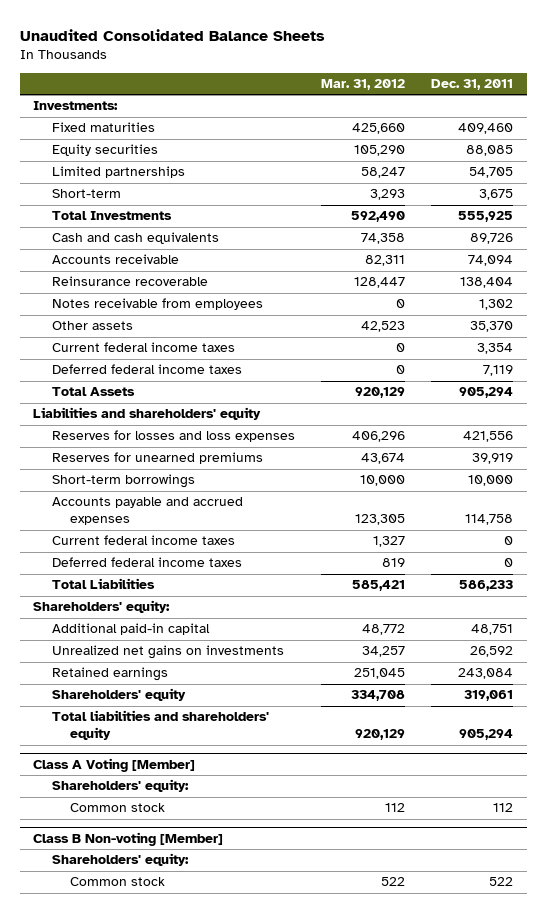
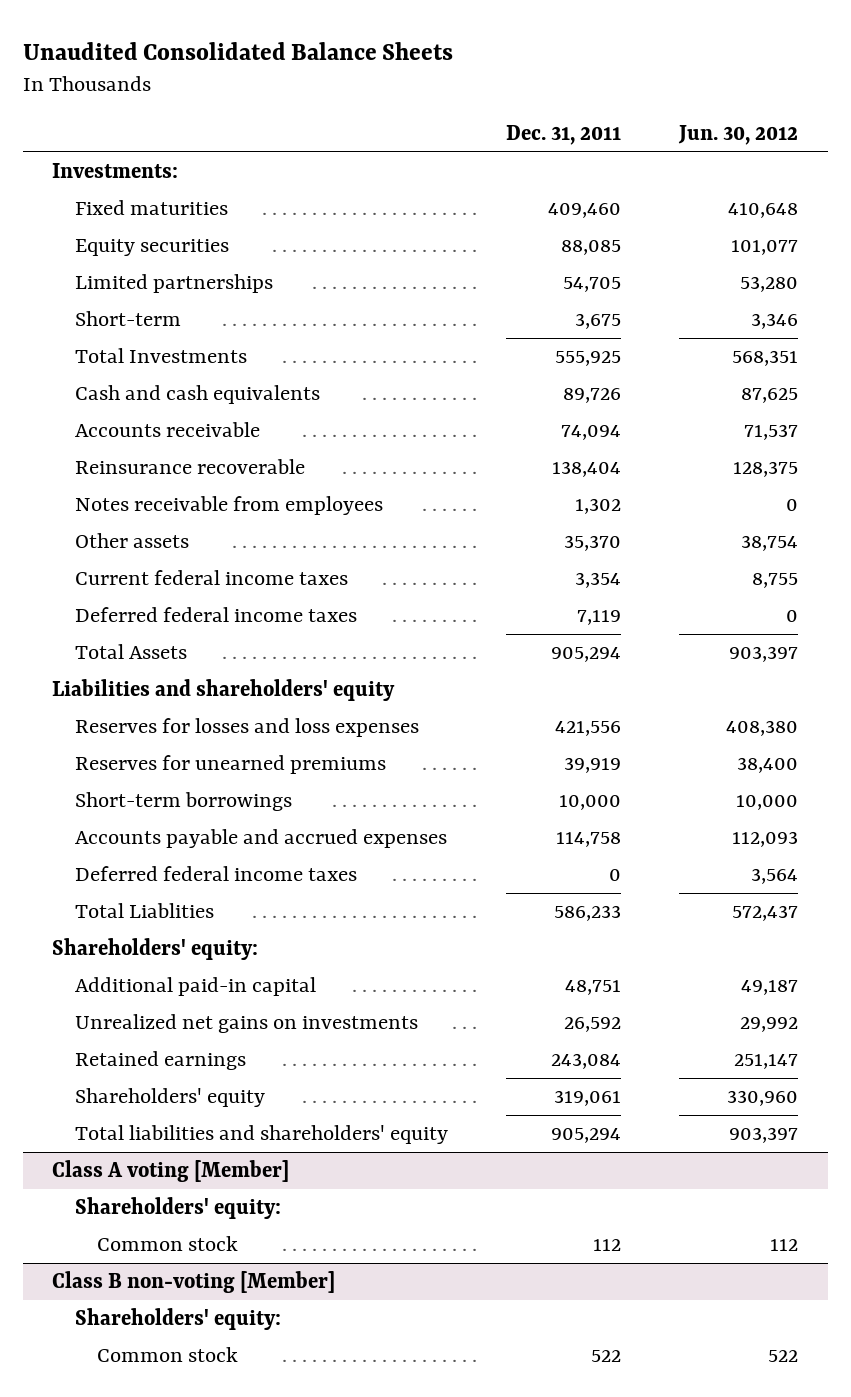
- | Mar. 31, 2012 | Dec. 31, 2011
+ | Dec. 31, 2011 | Jun. 30, 2012
- Current federal income taxes | 1,327 | 0
- Total Liabilities | 585,421 | 586,233
+ Total Liablities | 586,233 | 572,437
- Class A Voting [Member]
+ Class A voting [Member]
- Class B Non-voting [Member]
+ Class B non-voting [Member]

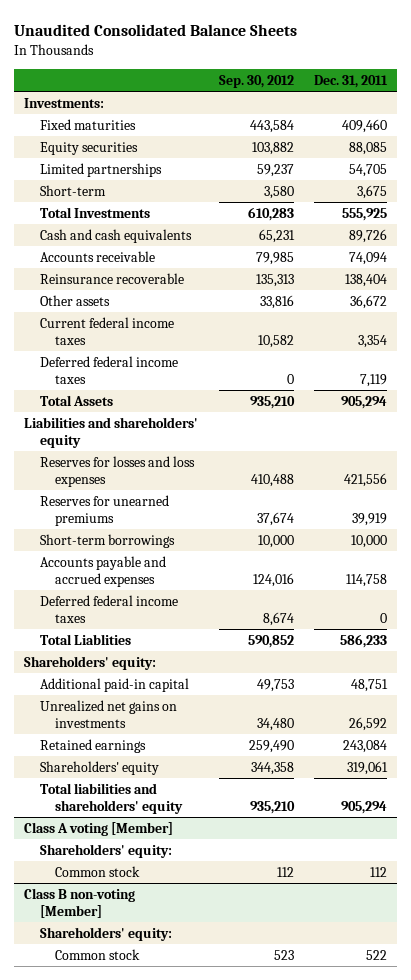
- | Dec. 31, 2011 | Jun. 30, 2012
+ | Sep. 30, 2012 | Dec. 31, 2011
- Notes receivable from employees | 1,302 | 0
- Other assets | 35,370 | 38,754
+ Other assets | 33,816 | 36,672

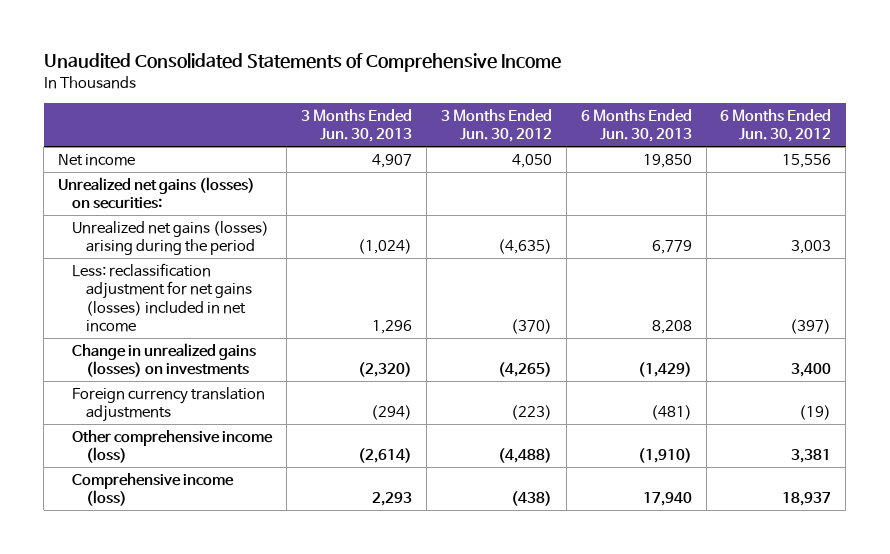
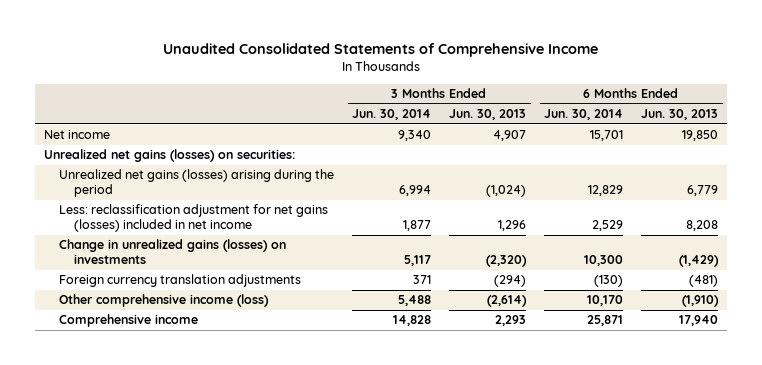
- | 3 Months Ended Jun. 30, 2013 | 3 Months Ended Jun. 30, 2012 | 6 Months Ended Jun. 30, 2013 | 6 Months Ended Jun. 30, 2012
+ | 3 Months Ended Jun. 30, 2014 | 3 Months Ended Jun. 30, 2013 | 6 Months Ended Jun. 30, 2014 | 6 Months Ended Jun. 30, 2013
- Comprehensive income (loss) | 2,293 | (438) | 17,940 | 18,937
+ Comprehensive income | 14,828 | 2,293 | 25,871 | 17,940

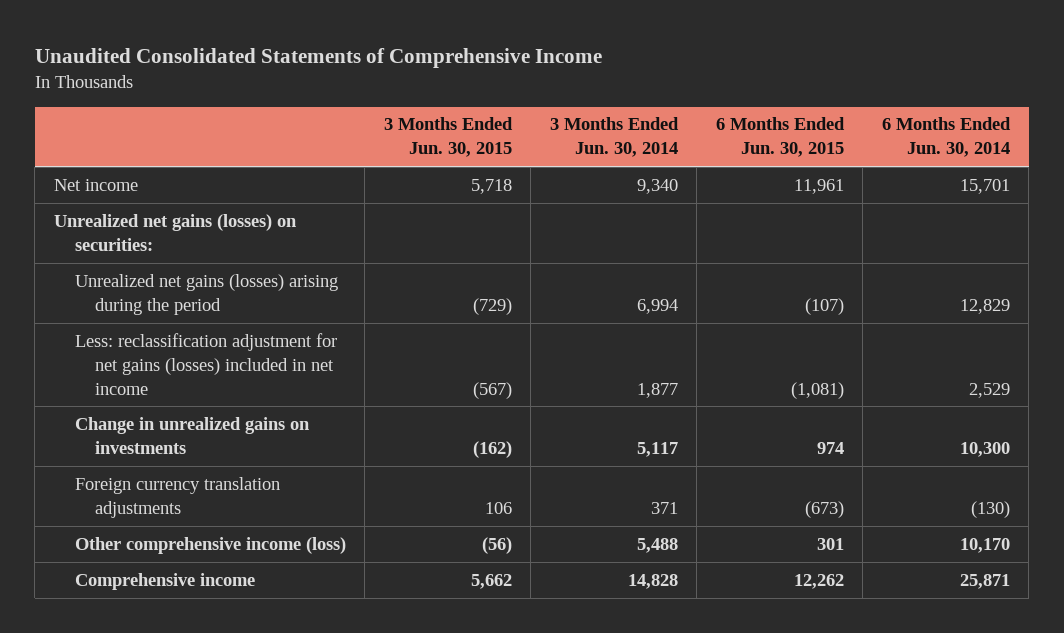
- | 3 Months Ended Jun. 30, 2014 | 3 Months Ended Jun. 30, 2013 | 6 Months Ended Jun. 30, 2014 | 6 Months Ended Jun. 30, 2013
+ | 3 Months Ended Jun. 30, 2015 | 3 Months Ended Jun. 30, 2014 | 6 Months Ended Jun. 30, 2015 | 6 Months Ended Jun. 30, 2014
- Change in unrealized gains (losses) on investments | 5,117 | (2,320) | 10,300 | (1,429)
+ Change in unrealized gains on investments | (162) | 5,117 | 974 | 10,300

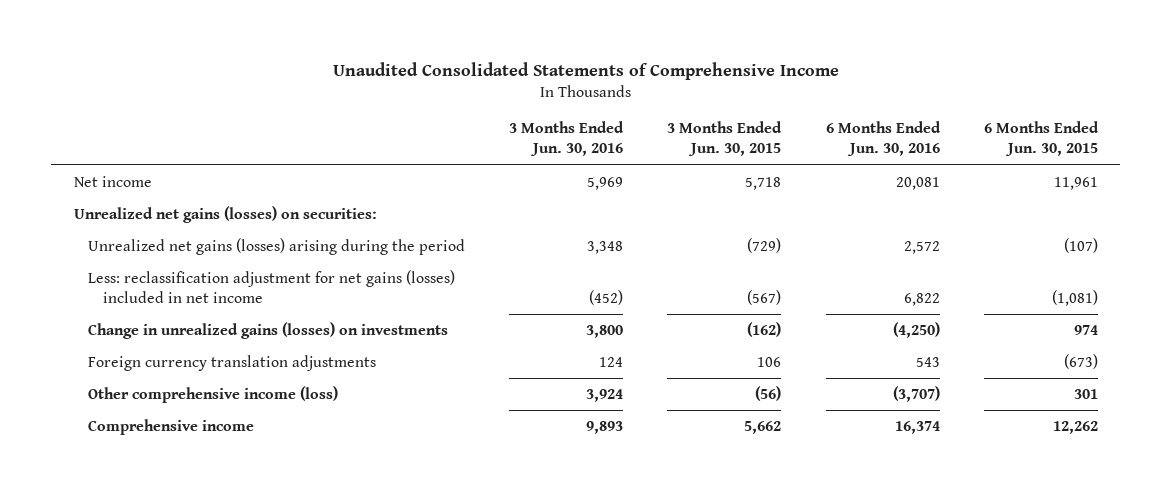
- | 3 Months Ended Jun. 30, 2015 | 3 Months Ended Jun. 30, 2014 | 6 Months Ended Jun. 30, 2015 | 6 Months Ended Jun. 30, 2014
+ | 3 Months Ended Jun. 30, 2016 | 3 Months Ended Jun. 30, 2015 | 6 Months Ended Jun. 30, 2016 | 6 Months Ended Jun. 30, 2015
- Change in unrealized gains on investments | (162) | 5,117 | 974 | 10,300
+ Change in unrealized gains (losses) on investments | 3,800 | (162) | (4,250) | 974

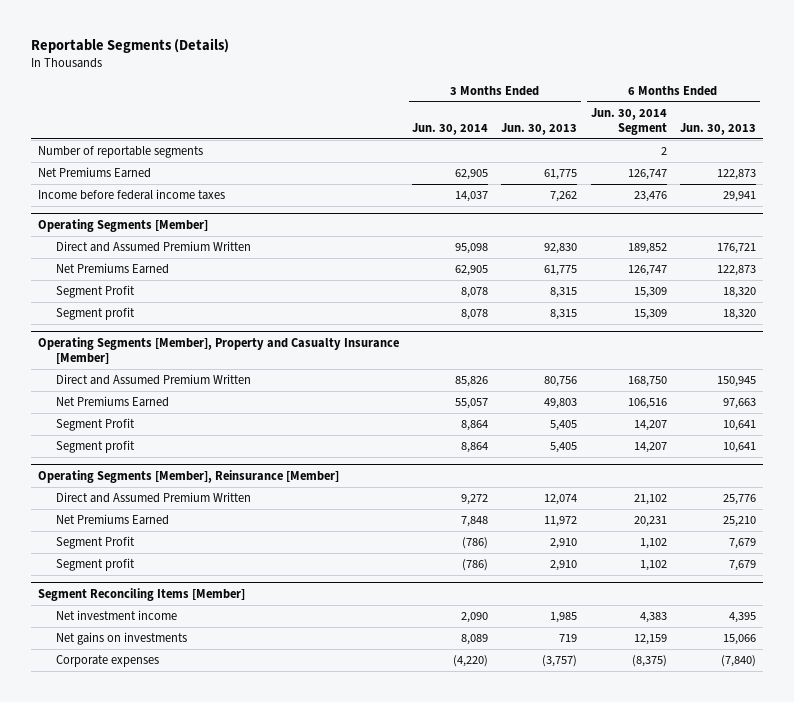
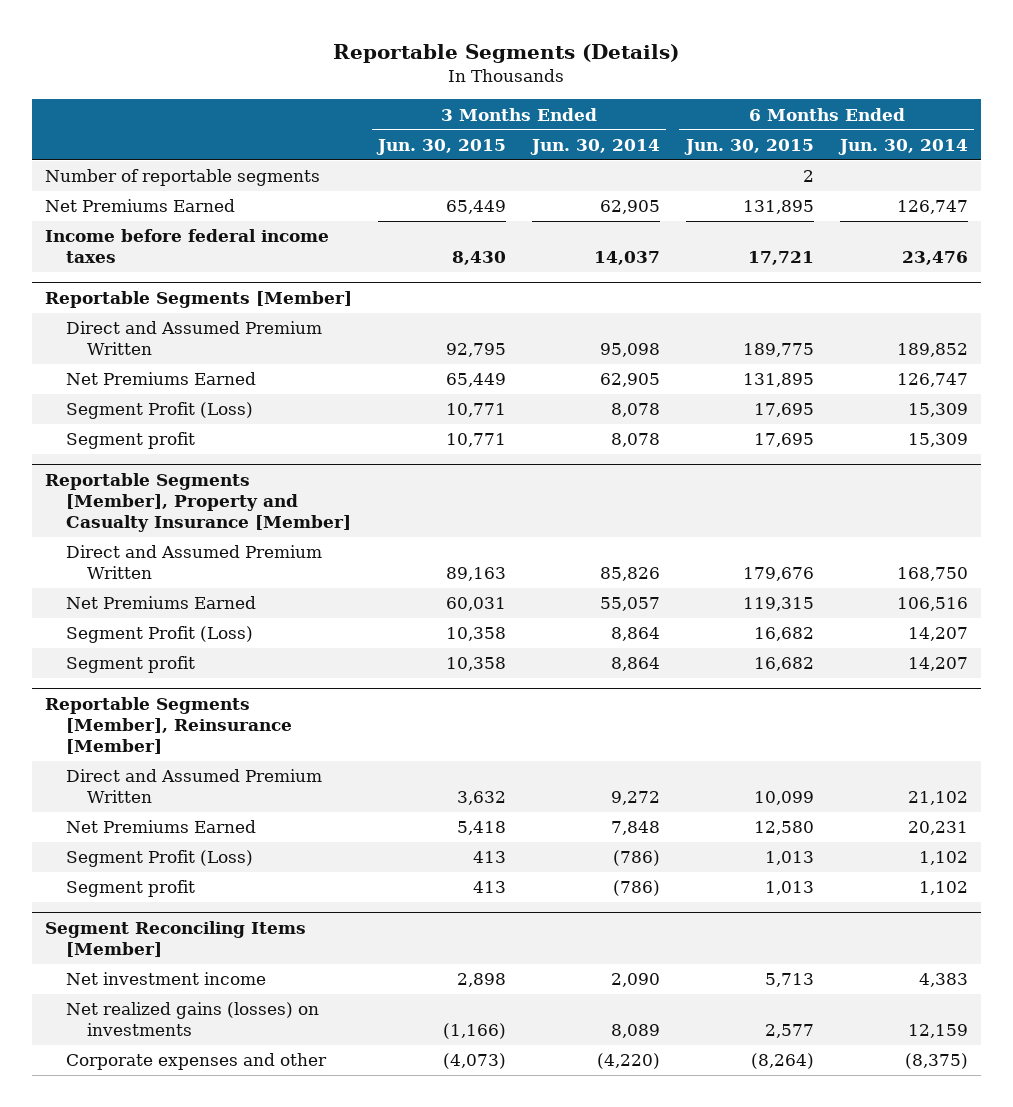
- | 3 Months Ended Jun. 30, 2014 | 3 Months Ended Jun. 30, 2013 | 6 Months Ended Jun. 30, 2014 Segment | 6 Months Ended Jun. 30, 2013
+ | 3 Months Ended Jun. 30, 2015 | 3 Months Ended Jun. 30, 2014 | 6 Months Ended Jun. 30, 2015 | 6 Months Ended Jun. 30, 2014
- Operating Segments [Member]
+ Reportable Segments [Member]
- Segment Profit | 8,078 | 8,315 | 15,309 | 18,320
+ Segment Profit (Loss) | 10,771 | 8,078 | 17,695 | 15,309
- Operating Segments [Member], Property and Casualty Insurance [Member]
+ Reportable Segments [Member], Property and Casualty Insurance [Member]
- Segment Profit | 8,864 | 5,405 | 14,207 | 10,641
+ Segment Profit (Loss) | 10,358 | 8,864 | 16,682 | 14,207
- Operating Segments [Member], Reinsurance [Member]
+ Reportable Segments [Member], Reinsurance [Member]
- Segment Profit | (786) | 2,910 | 1,102 | 7,679
+ Segment Profit (Loss) | 413 | (786) | 1,013 | 1,102
@ Segment Reconciling Items [Member]
- Net gains on investments | 8,089 | 719 | 12,159 | 15,066
- Corporate expenses | (4,220) | (3,757) | (8,375) | (7,840)
+ Net realized gains (losses) on investments | (1,166) | 8,089 | 2,577 | 12,159
+ Corporate expenses and other | (4,073) | (4,220) | (8,264) | (8,375)

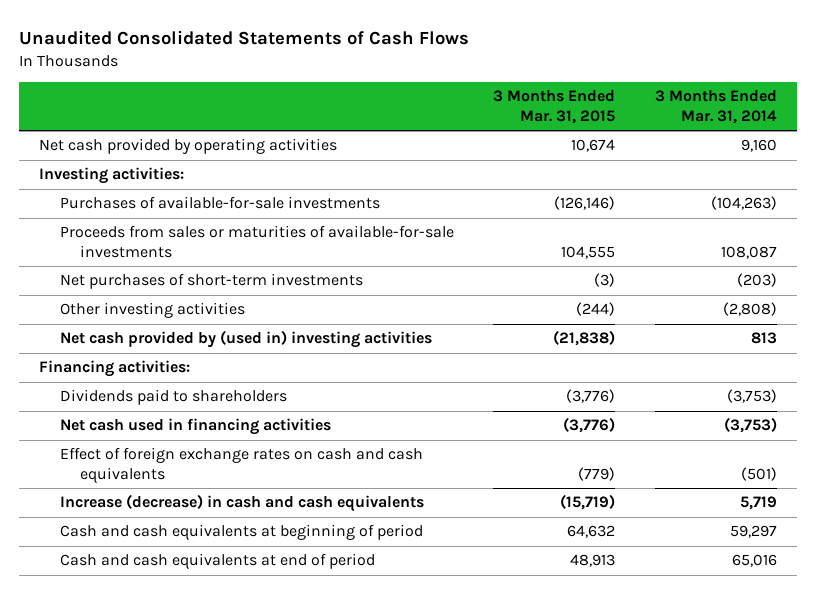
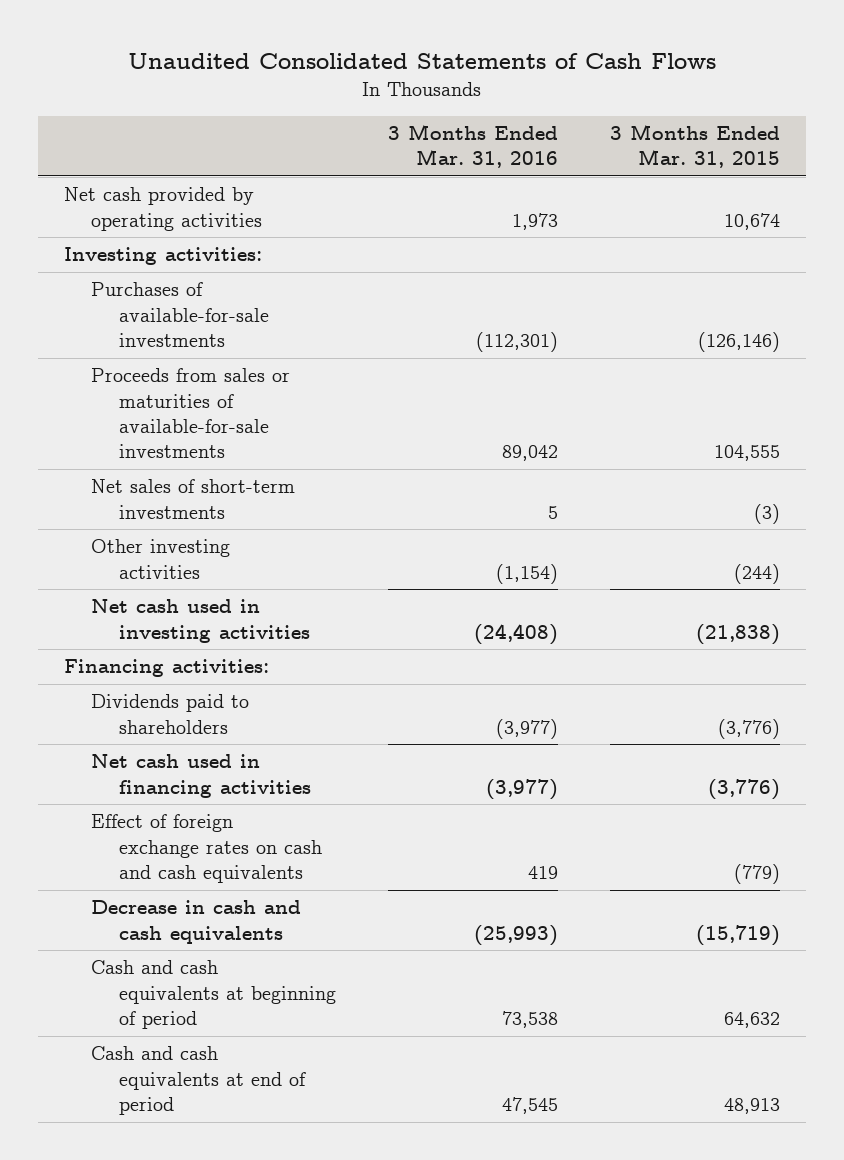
- | 3 Months Ended Mar. 31, 2015 | 3 Months Ended Mar. 31, 2014
+ | 3 Months Ended Mar. 31, 2016 | 3 Months Ended Mar. 31, 2015
- Net purchases of short-term investments | (3) | (203)
+ Net sales of short-term investments | 5 | (3)
- Net cash provided by (used in) investing activities | (21,838) | 813
+ Net cash used in investing activities | (24,408) | (21,838)
- Increase (decrease) in cash and cash equivalents | (15,719) | 5,719
+ Decrease in cash and cash equivalents | (25,993) | (15,719)

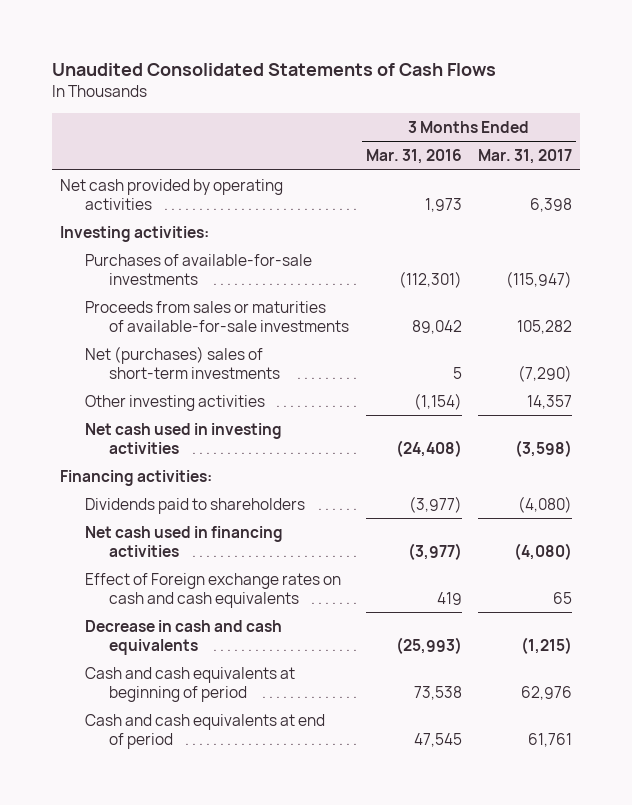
- | 3 Months Ended Mar. 31, 2016 | 3 Months Ended Mar. 31, 2015
+ | 3 Months Ended Mar. 31, 2016 | 3 Months Ended Mar. 31, 2017
- Net sales of short-term investments | 5 | (3)
+ Net (purchases) sales of short-term investments | 5 | (7,290)
- Effect of foreign exchange rates on cash and cash equivalents | 419 | (779)
+ Effect of Foreign exchange rates on cash and cash equivalents | 419 | 65

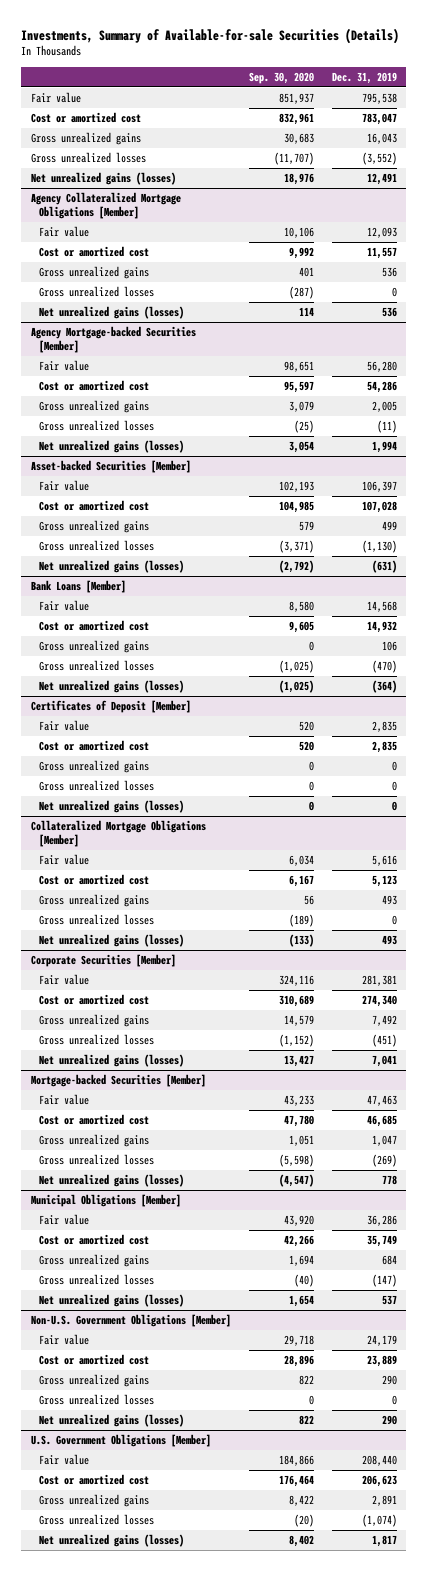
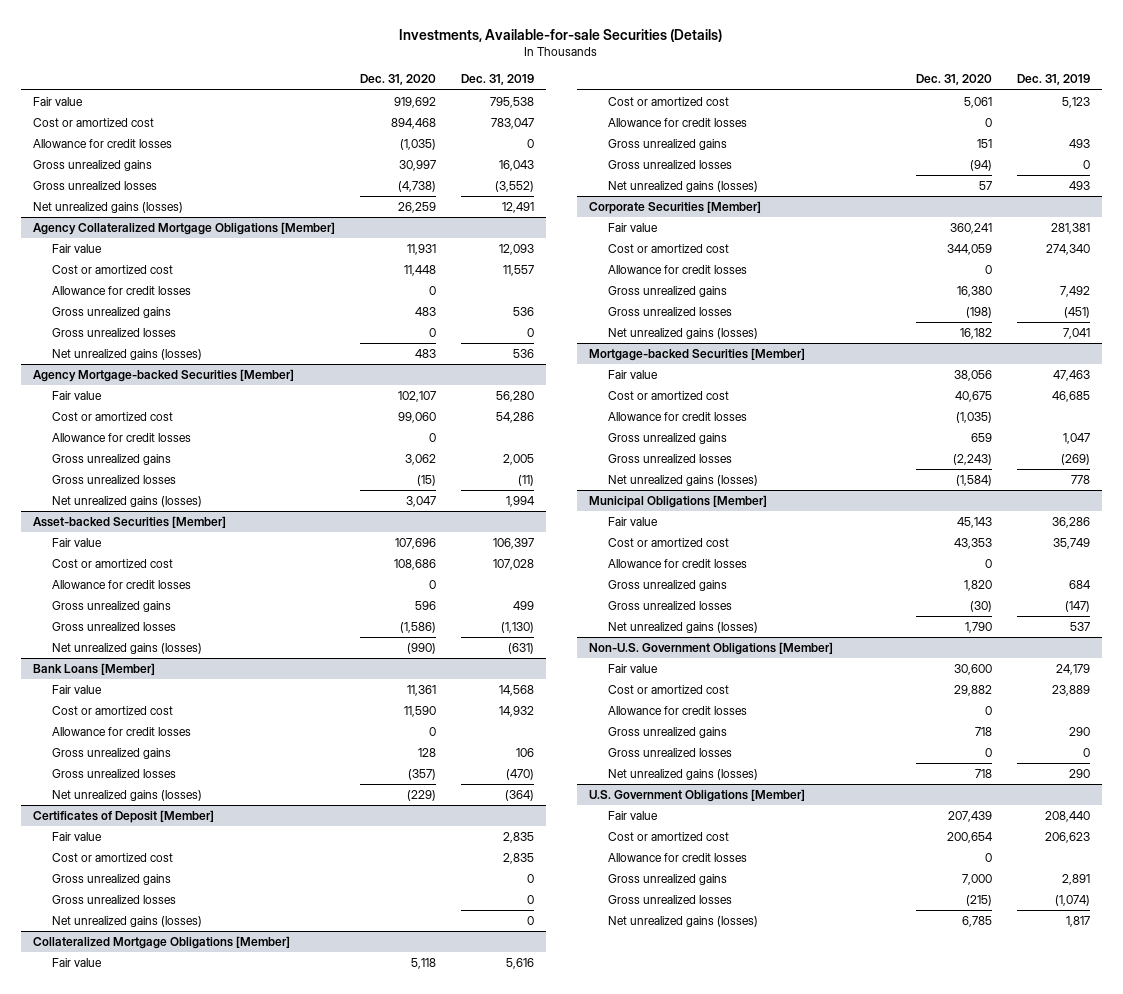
- Investments, Summary of Available-for-sale Securities (Details)
+ Investments, Available-for-sale Securities (Details)
- | Sep. 30, 2020 | Dec. 31, 2019
+ | Dec. 31, 2020 | Dec. 31, 2019
+ Allowance for credit losses | (1,035) | 0
@ Agency Collateralized Mortgage Obligations [Member]
+ Allowance for credit losses | 0 |
@ Agency Mortgage-backed Securities [Member]
+ Allowance for credit losses | 0 |
@ Asset-backed Securities [Member]
+ Allowance for credit losses | 0 |
@ Bank Loans [Member]
+ Allowance for credit losses | 0 |
@ Collateralized Mortgage Obligations [Member]
+ Allowance for credit losses | 0 |
@ Corporate Securities [Member]
+ Allowance for credit losses | 0 |
@ Mortgage-backed Securities [Member]
+ Allowance for credit losses | (1,035) |
@ Municipal Obligations [Member]
+ Allowance for credit losses | 0 |
@ Non-U.S. Government Obligations [Member]
+ Allowance for credit losses | 0 |
@ U.S. Government Obligations [Member]
+ Allowance for credit losses | 0 |

